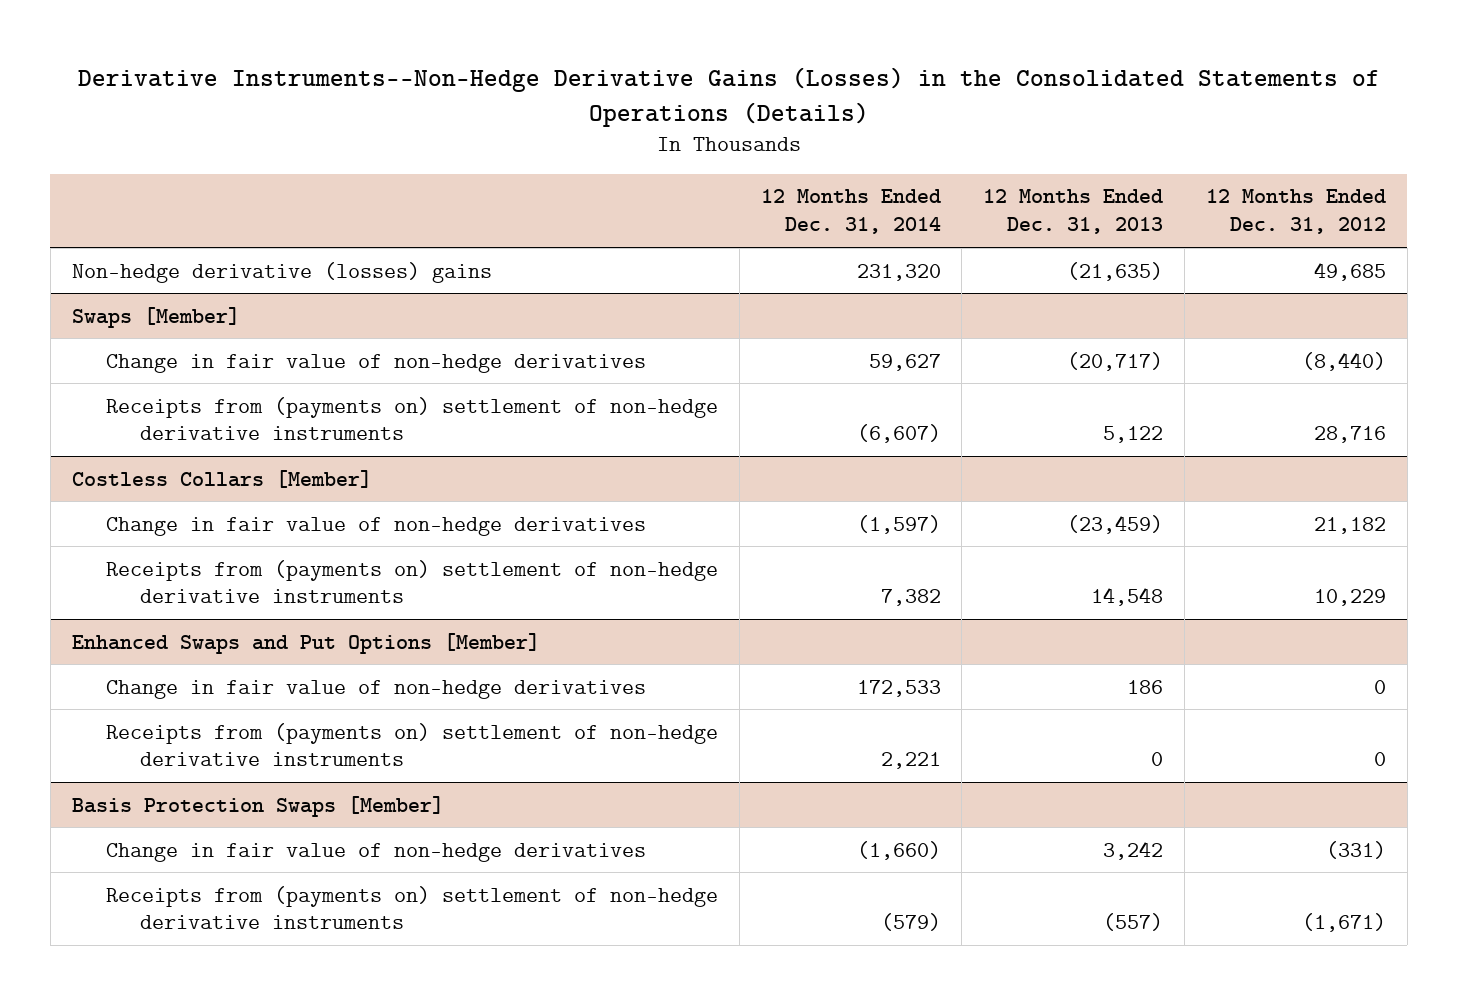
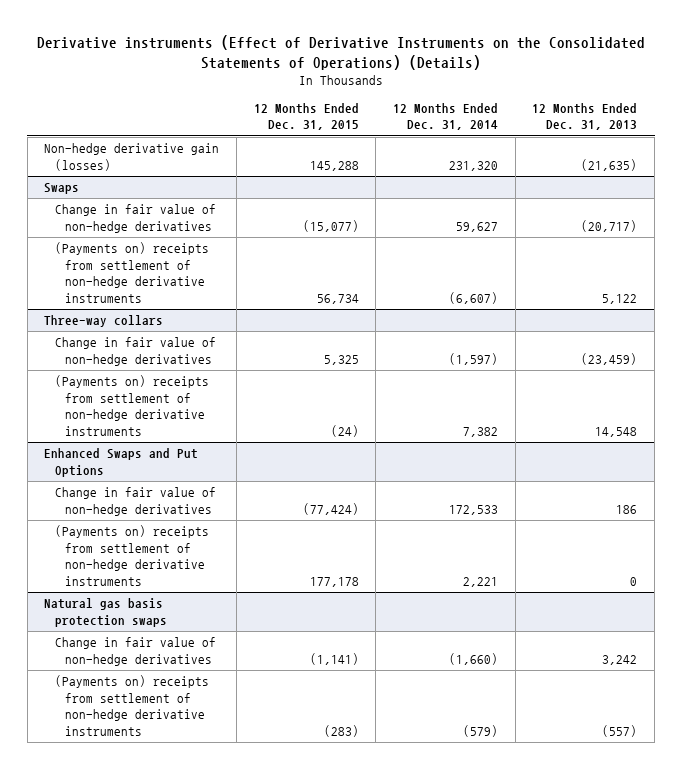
- Derivative Instruments--Non-Hedge Derivative Gains (Losses) in the Consolidated Statements of Operations (Details)
+ Derivative instruments (Effect of Derivative Instruments on the Consolidated Statements of Operations) (Details)
- | 12 Months Ended Dec. 31, 2014 | 12 Months Ended Dec. 31, 2013 | 12 Months Ended Dec. 31, 2012
+ | 12 Months Ended Dec. 31, 2015 | 12 Months Ended Dec. 31, 2014 | 12 Months Ended Dec. 31, 2013
- Non-hedge derivative (losses) gains | 231,320 | (21,635) | 49,685
- Swaps [Member]
+ Non-hedge derivative gain (losses) | 145,288 | 231,320 | (21,635)
+ Swaps
- Receipts from (payments on) settlement of non-hedge derivative instruments | (6,607) | 5,122 | 28,716
- Costless Collars [Member]
+ (Payments on) receipts from settlement of non-hedge derivative instruments | 56,734 | (6,607) | 5,122
+ Three-way collars
- Receipts from (payments on) settlement of non-hedge derivative instruments | 7,382 | 14,548 | 10,229
- Enhanced Swaps and Put Options [Member]
+ (Payments on) receipts from settlement of non-hedge derivative instruments | (24) | 7,382 | 14,548
+ Enhanced Swaps and Put Options
- Receipts from (payments on) settlement of non-hedge derivative instruments | 2,221 | 0 | 0
- Basis Protection Swaps [Member]
+ (Payments on) receipts from settlement of non-hedge derivative instruments | 177,178 | 2,221 | 0
+ Natural gas basis protection swaps
- Receipts from (payments on) settlement of non-hedge derivative instruments | (579) | (557) | (1,671)
+ (Payments on) receipts from settlement of non-hedge derivative instruments | (283) | (579) | (557)

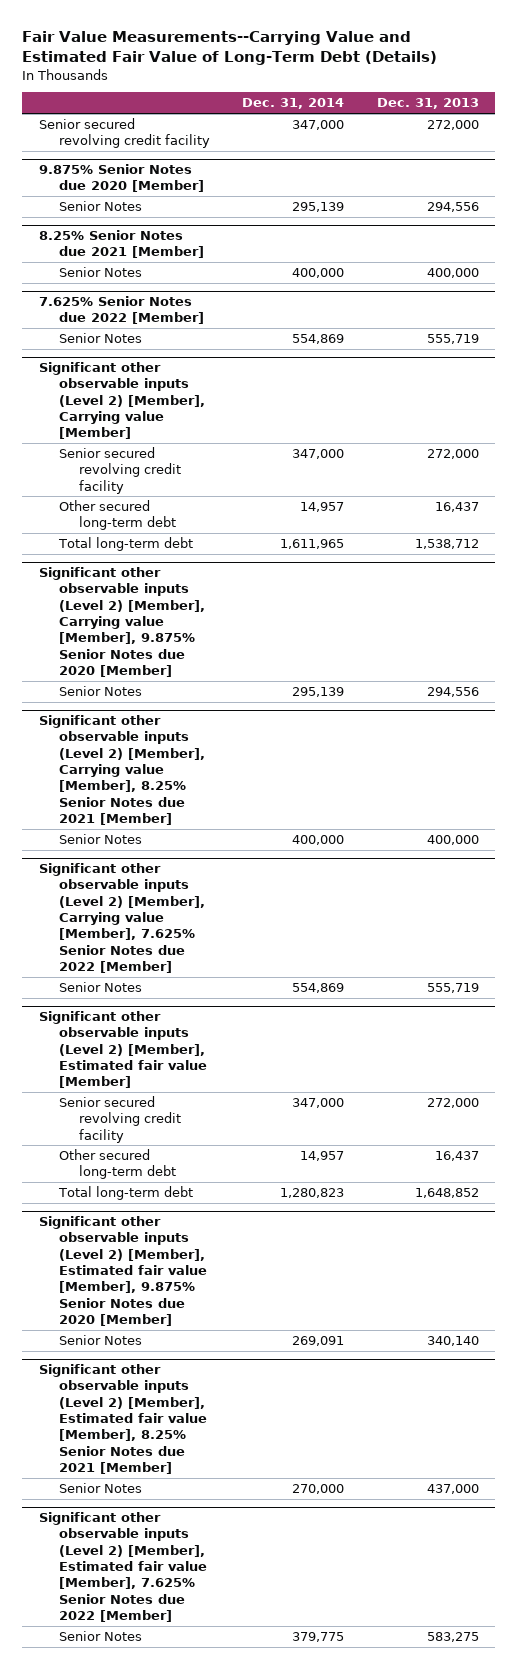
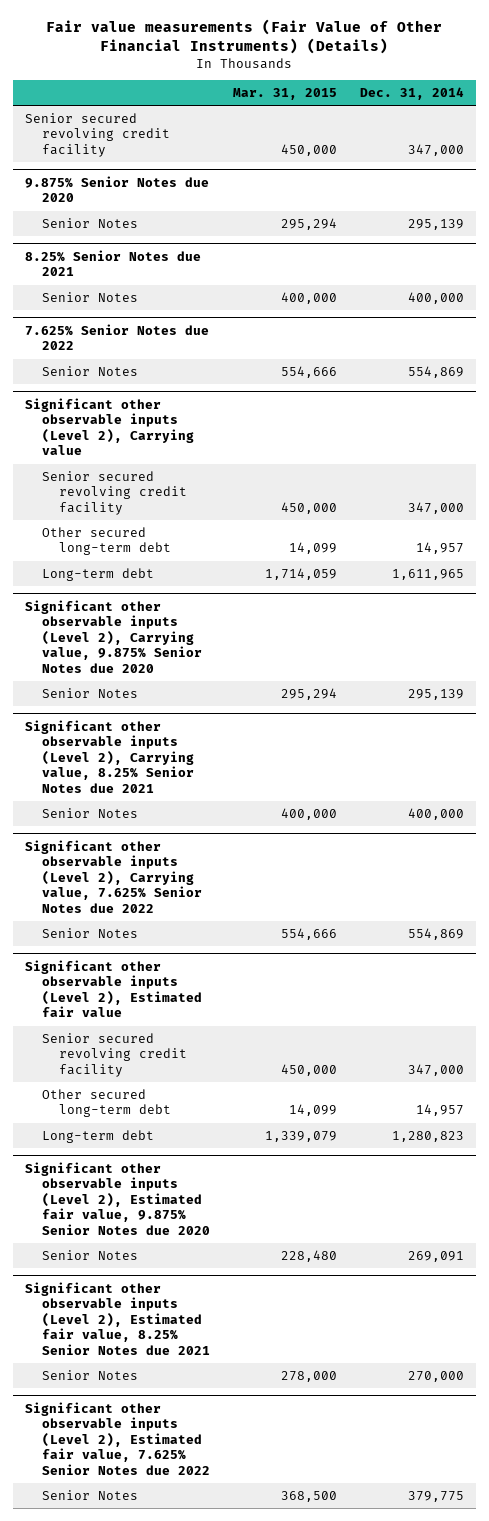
- Fair Value Measurements--Carrying Value and Estimated Fair Value of Long-Term Debt (Details)
+ Fair value measurements (Fair Value of Other Financial Instruments) (Details)
- | Dec. 31, 2014 | Dec. 31, 2013
+ | Mar. 31, 2015 | Dec. 31, 2014
- 9.875% Senior Notes due 2020 [Member]
+ 9.875% Senior Notes due 2020
- 8.25% Senior Notes due 2021 [Member]
+ 8.25% Senior Notes due 2021
- 7.625% Senior Notes due 2022 [Member]
+ 7.625% Senior Notes due 2022
- Significant other observable inputs (Level 2) [Member], Carrying value [Member]
+ Significant other observable inputs (Level 2), Carrying value
- Total long-term debt | 1,611,965 | 1,538,712
- Significant other observable inputs (Level 2) [Member], Carrying value [Member], 9.875% Senior Notes due 2020 [Member]
+ Long-term debt | 1,714,059 | 1,611,965
+ Significant other observable inputs (Level 2), Carrying value, 9.875% Senior Notes due 2020
- Significant other observable inputs (Level 2) [Member], Carrying value [Member], 8.25% Senior Notes due 2021 [Member]
+ Significant other observable inputs (Level 2), Carrying value, 8.25% Senior Notes due 2021
- Significant other observable inputs (Level 2) [Member], Carrying value [Member], 7.625% Senior Notes due 2022 [Member]
+ Significant other observable inputs (Level 2), Carrying value, 7.625% Senior Notes due 2022
- Significant other observable inputs (Level 2) [Member], Estimated fair value [Member]
+ Significant other observable inputs (Level 2), Estimated fair value
- Total long-term debt | 1,280,823 | 1,648,852
- Significant other observable inputs (Level 2) [Member], Estimated fair value [Member], 9.875% Senior Notes due 2020 [Member]
+ Long-term debt | 1,339,079 | 1,280,823
+ Significant other observable inputs (Level 2), Estimated fair value, 9.875% Senior Notes due 2020
- Significant other observable inputs (Level 2) [Member], Estimated fair value [Member], 8.25% Senior Notes due 2021 [Member]
+ Significant other observable inputs (Level 2), Estimated fair value, 8.25% Senior Notes due 2021
- Significant other observable inputs (Level 2) [Member], Estimated fair value [Member], 7.625% Senior Notes due 2022 [Member]
+ Significant other observable inputs (Level 2), Estimated fair value, 7.625% Senior Notes due 2022

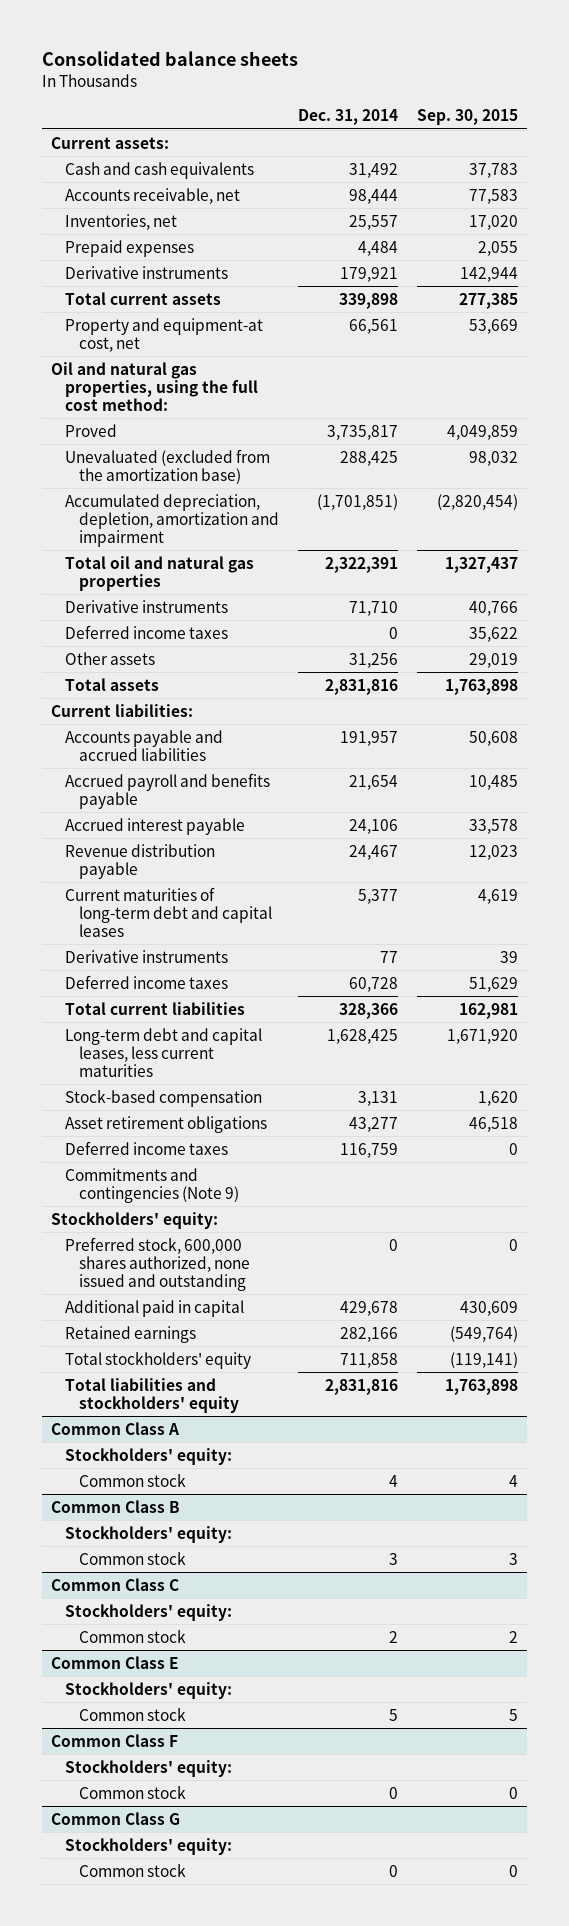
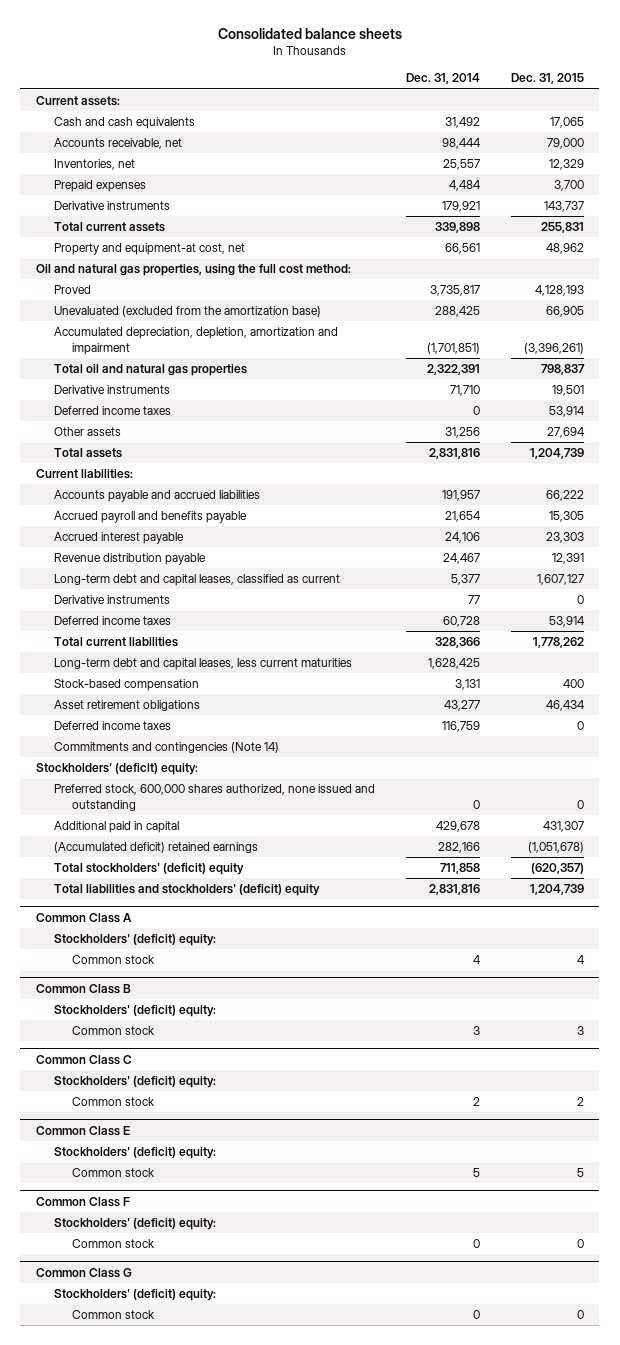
- | Dec. 31, 2014 | Sep. 30, 2015
+ | Dec. 31, 2014 | Dec. 31, 2015
- Current maturities of long-term debt and capital leases | 5,377 | 4,619
+ Long-term debt and capital leases, classified as current | 5,377 | 1,607,127
- Commitments and contingencies (Note 9)
- Stockholders' equity:
+ Commitments and contingencies (Note 14)
+ Stockholders' (deficit) equity:
- Retained earnings | 282,166 | (549,764)
- Total stockholders' equity | 711,858 | (119,141)
- Total liabilities and stockholders' equity | 2,831,816 | 1,763,898
+ (Accumulated deficit) retained earnings | 282,166 | (1,051,678)
+ Total stockholders' (deficit) equity | 711,858 | (620,357)
+ Total liabilities and stockholders' (deficit) equity | 2,831,816 | 1,204,739
@ Common Class A
- Stockholders' equity:
+ Stockholders' (deficit) equity:
@ Common Class B
- Stockholders' equity:
+ Stockholders' (deficit) equity:
@ Common Class C
- Stockholders' equity:
+ Stockholders' (deficit) equity:
@ Common Class E
- Stockholders' equity:
+ Stockholders' (deficit) equity:
@ Common Class F
- Stockholders' equity:
+ Stockholders' (deficit) equity:
@ Common Class G
- Stockholders' equity:
+ Stockholders' (deficit) equity:

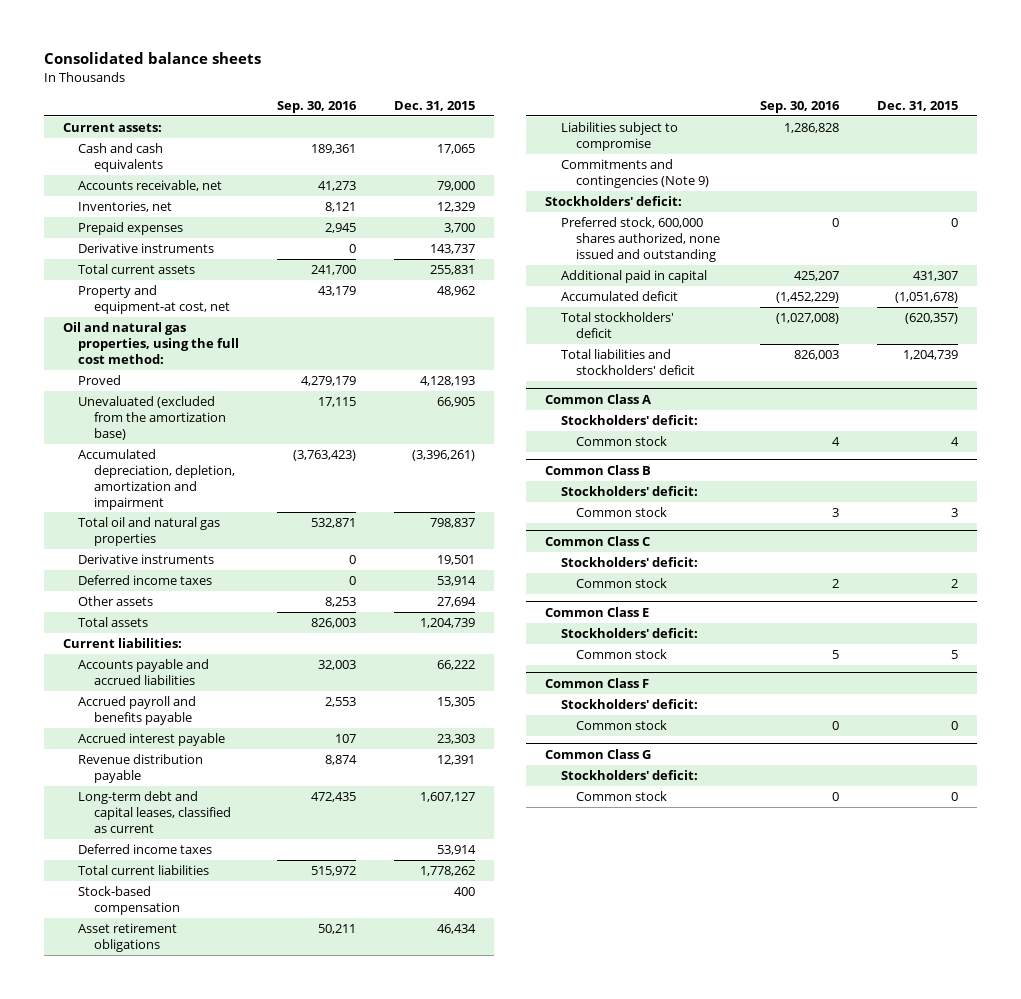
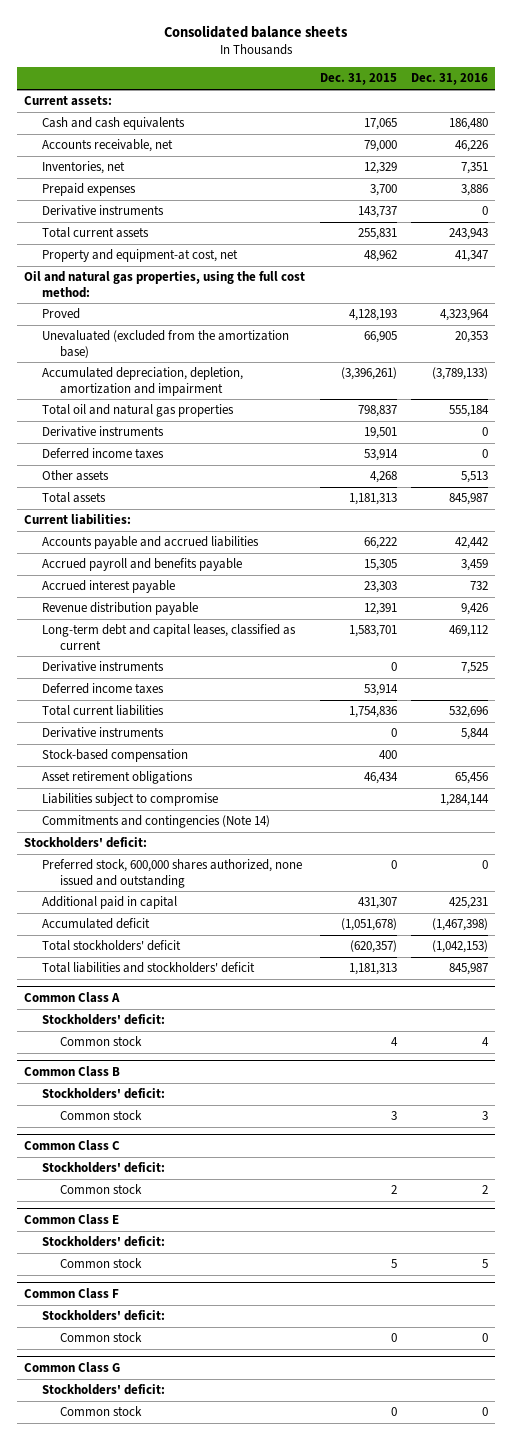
- | Sep. 30, 2016 | Dec. 31, 2015
+ | Dec. 31, 2015 | Dec. 31, 2016
- Other assets | 8,253 | 27,694
- Total assets | 826,003 | 1,204,739
+ Other assets | 4,268 | 5,513
+ Total assets | 1,181,313 | 845,987
- Long-term debt and capital leases, classified as current | 472,435 | 1,607,127
+ Long-term debt and capital leases, classified as current | 1,583,701 | 469,112
+ Derivative instruments | 0 | 7,525
- Total current liabilities | 515,972 | 1,778,262
+ Total current liabilities | 1,754,836 | 532,696
+ Derivative instruments | 0 | 5,844
- Commitments and contingencies (Note 9)
+ Commitments and contingencies (Note 14)
- Total liabilities and stockholders' deficit | 826,003 | 1,204,739
+ Total liabilities and stockholders' deficit | 1,181,313 | 845,987

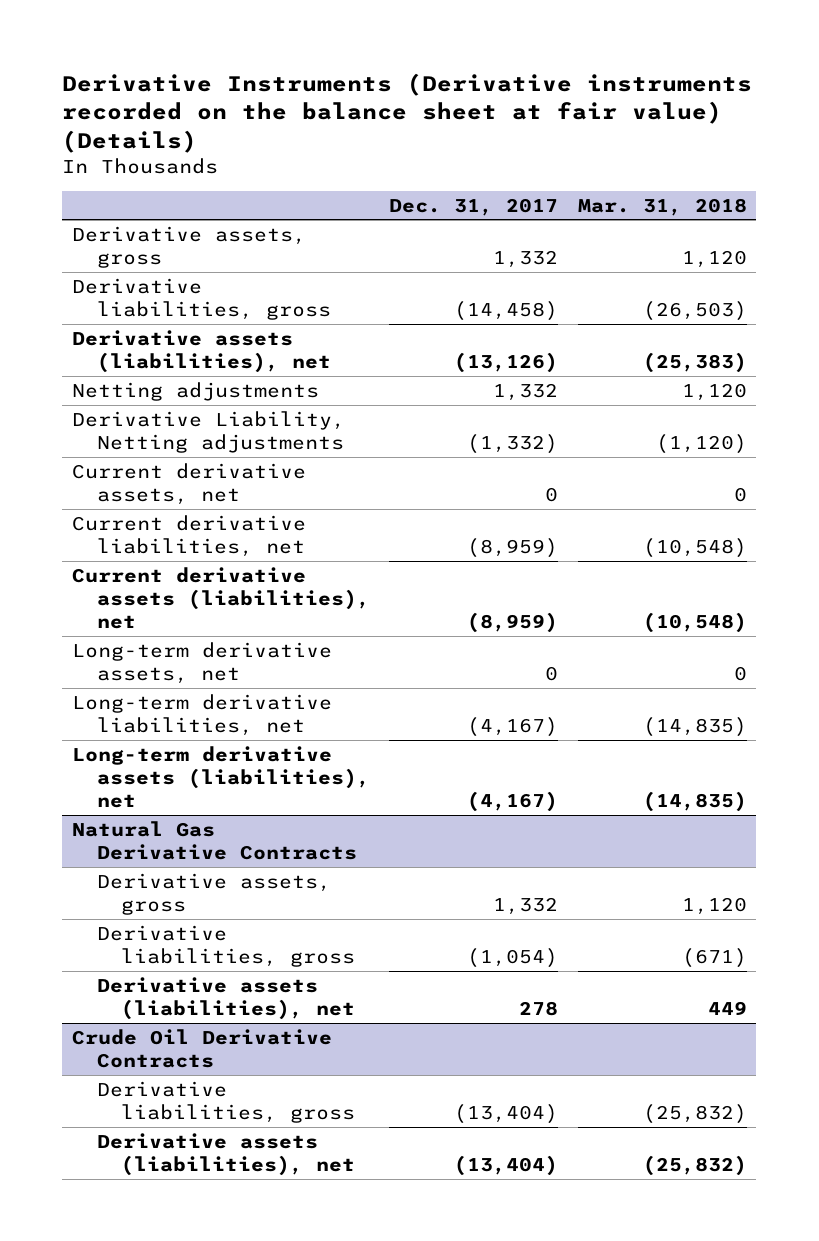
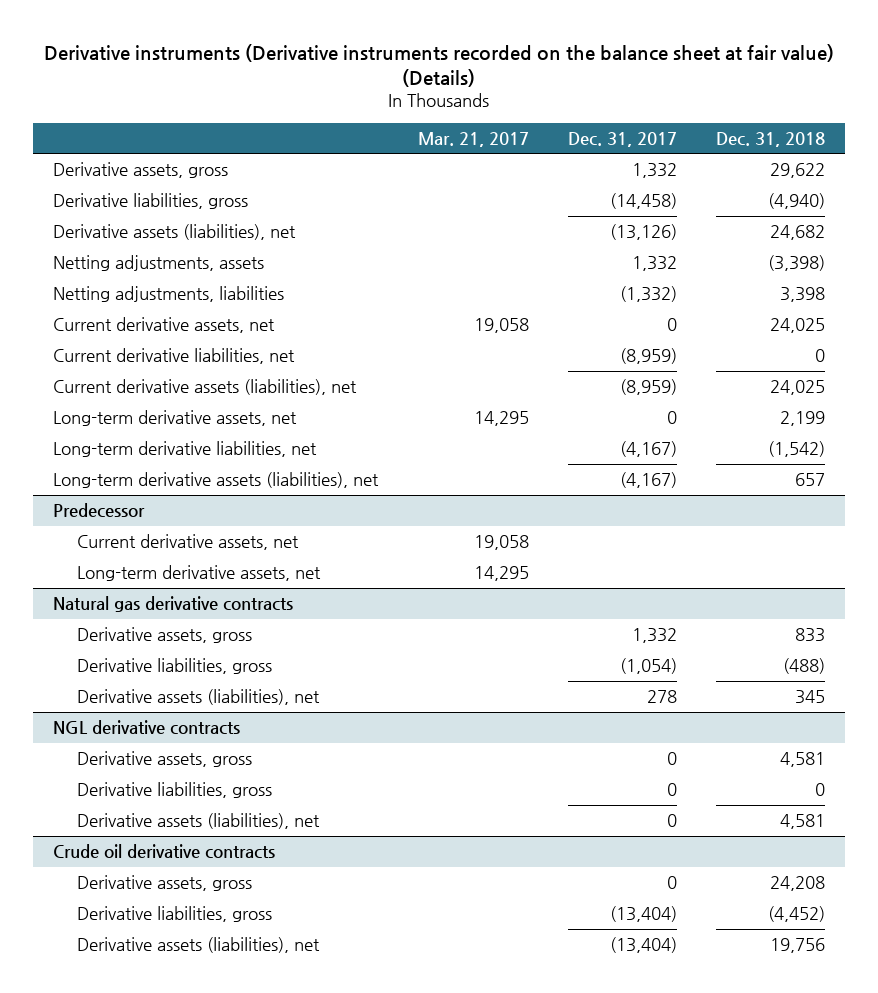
- Derivative Instruments (Derivative instruments recorded on the balance sheet at fair value) (Details)
+ Derivative instruments (Derivative instruments recorded on the balance sheet at fair value) (Details)
- | Dec. 31, 2017 | Mar. 31, 2018
+ | Mar. 21, 2017 | Dec. 31, 2017 | Dec. 31, 2018
- Netting adjustments | 1,332 | 1,120
- Derivative Liability, Netting adjustments | (1,332) | (1,120)
+ Netting adjustments, assets | | 1,332 | (3,398)
+ Netting adjustments, liabilities | | (1,332) | 3,398
- Natural Gas Derivative Contracts
+ Predecessor
+ Current derivative assets, net | 19,058 | |
+ Long-term derivative assets, net | 14,295 | |
+ Natural gas derivative contracts
- Crude Oil Derivative Contracts
+ NGL derivative contracts
+ Derivative assets, gross | | 0 | 4,581
+ Derivative liabilities, gross | | 0 | 0
+ Derivative assets (liabilities), net | | 0 | 4,581
+ Crude oil derivative contracts
+ Derivative assets, gross | | 0 | 24,208

